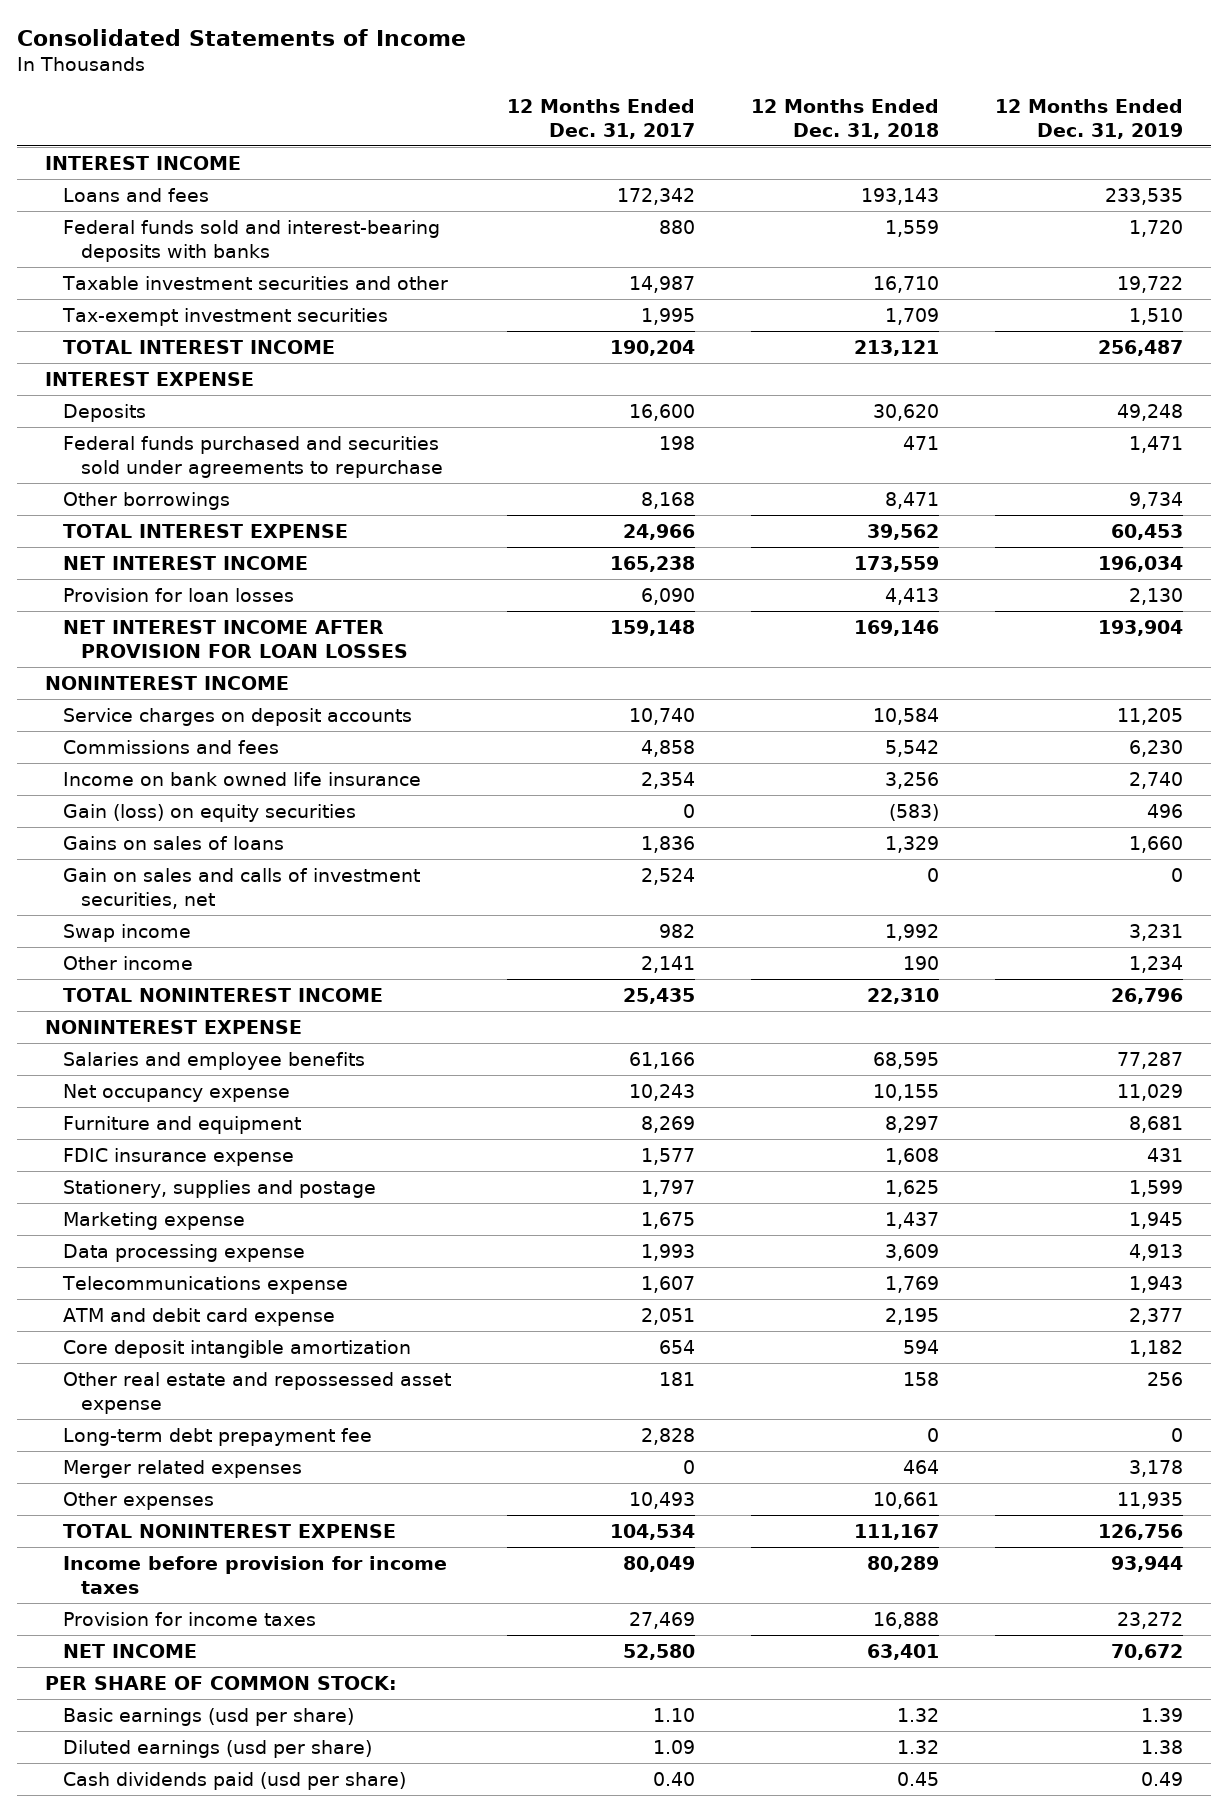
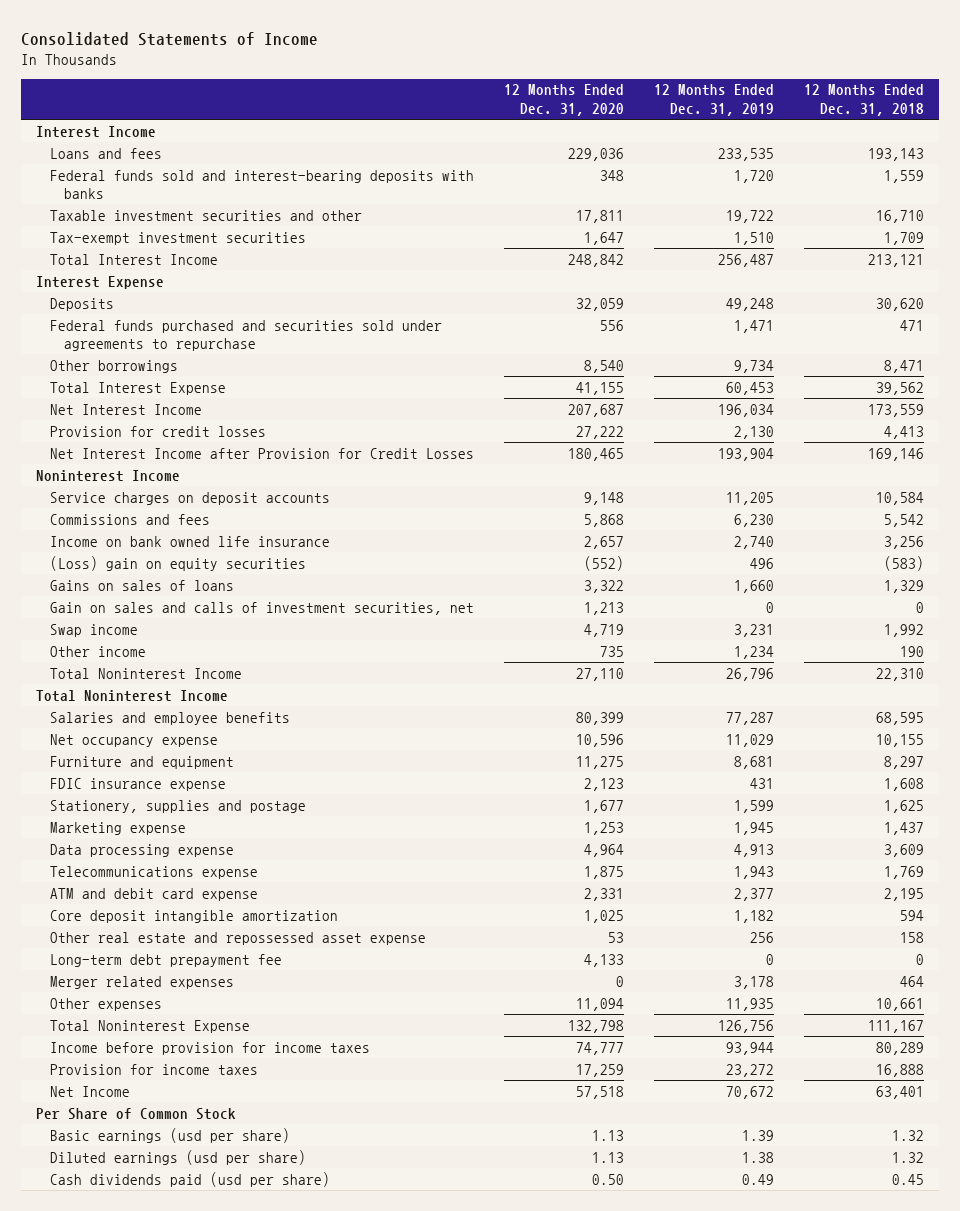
- | 12 Months Ended Dec. 31, 2017 | 12 Months Ended Dec. 31, 2018 | 12 Months Ended Dec. 31, 2019
+ | 12 Months Ended Dec. 31, 2020 | 12 Months Ended Dec. 31, 2019 | 12 Months Ended Dec. 31, 2018
- INTEREST INCOME
+ Interest Income
- TOTAL INTEREST INCOME | 190,204 | 213,121 | 256,487
- INTEREST EXPENSE
+ Total Interest Income | 248,842 | 256,487 | 213,121
+ Interest Expense
- TOTAL INTEREST EXPENSE | 24,966 | 39,562 | 60,453
- NET INTEREST INCOME | 165,238 | 173,559 | 196,034
- Provision for loan losses | 6,090 | 4,413 | 2,130
- NET INTEREST INCOME AFTER PROVISION FOR LOAN LOSSES | 159,148 | 169,146 | 193,904
- NONINTEREST INCOME
+ Total Interest Expense | 41,155 | 60,453 | 39,562
+ Net Interest Income | 207,687 | 196,034 | 173,559
+ Provision for credit losses | 27,222 | 2,130 | 4,413
+ Net Interest Income after Provision for Credit Losses | 180,465 | 193,904 | 169,146
+ Noninterest Income
- Gain (loss) on equity securities | 0 | (583) | 496
+ (Loss) gain on equity securities | (552) | 496 | (583)
- TOTAL NONINTEREST INCOME | 25,435 | 22,310 | 26,796
- NONINTEREST EXPENSE
+ Total Noninterest Income | 27,110 | 26,796 | 22,310
+ Total Noninterest Income
- TOTAL NONINTEREST EXPENSE | 104,534 | 111,167 | 126,756
+ Total Noninterest Expense | 132,798 | 126,756 | 111,167
- NET INCOME | 52,580 | 63,401 | 70,672
- PER SHARE OF COMMON STOCK:
+ Net Income | 57,518 | 70,672 | 63,401
+ Per Share of Common Stock

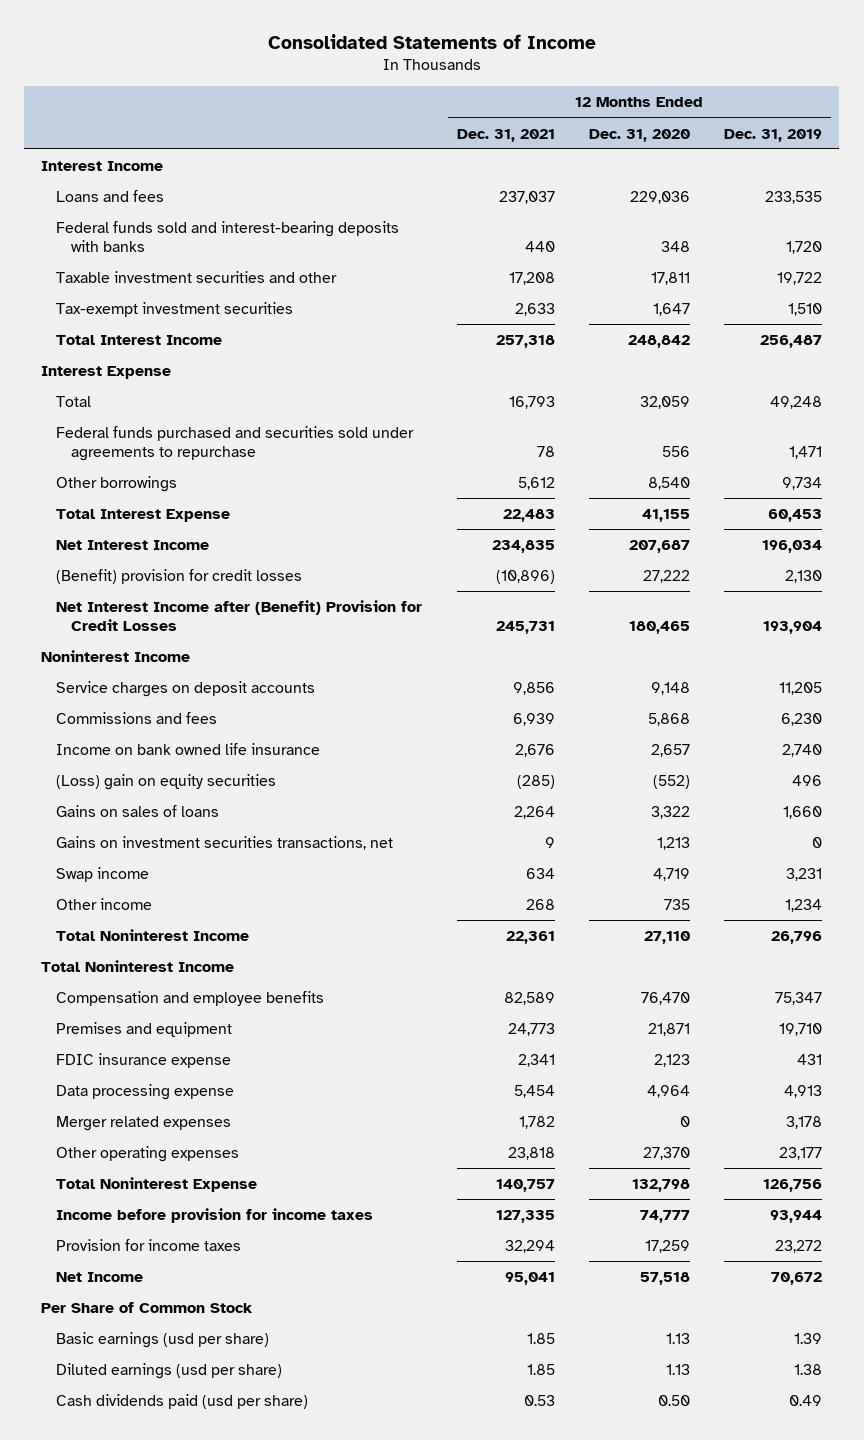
- | 12 Months Ended Dec. 31, 2020 | 12 Months Ended Dec. 31, 2019 | 12 Months Ended Dec. 31, 2018
+ | 12 Months Ended Dec. 31, 2021 | 12 Months Ended Dec. 31, 2020 | 12 Months Ended Dec. 31, 2019
- Deposits | 32,059 | 49,248 | 30,620
+ Total | 16,793 | 32,059 | 49,248
- Provision for credit losses | 27,222 | 2,130 | 4,413
- Net Interest Income after Provision for Credit Losses | 180,465 | 193,904 | 169,146
+ (Benefit) provision for credit losses | (10,896) | 27,222 | 2,130
+ Net Interest Income after (Benefit) Provision for Credit Losses | 245,731 | 180,465 | 193,904
- Gain on sales and calls of investment securities, net | 1,213 | 0 | 0
+ Gains on investment securities transactions, net | 9 | 1,213 | 0
- Salaries and employee benefits | 80,399 | 77,287 | 68,595
- Net occupancy expense | 10,596 | 11,029 | 10,155
- Furniture and equipment | 11,275 | 8,681 | 8,297
+ Compensation and employee benefits | 82,589 | 76,470 | 75,347
+ Premises and equipment | 24,773 | 21,871 | 19,710
- Stationery, supplies and postage | 1,677 | 1,599 | 1,625
- Marketing expense | 1,253 | 1,945 | 1,437
- Telecommunications expense | 1,875 | 1,943 | 1,769
- ATM and debit card expense | 2,331 | 2,377 | 2,195
- Core deposit intangible amortization | 1,025 | 1,182 | 594
- Other real estate and repossessed asset expense | 53 | 256 | 158
- Long-term debt prepayment fee | 4,133 | 0 | 0
- Other expenses | 11,094 | 11,935 | 10,661
+ Other operating expenses | 23,818 | 27,370 | 23,177

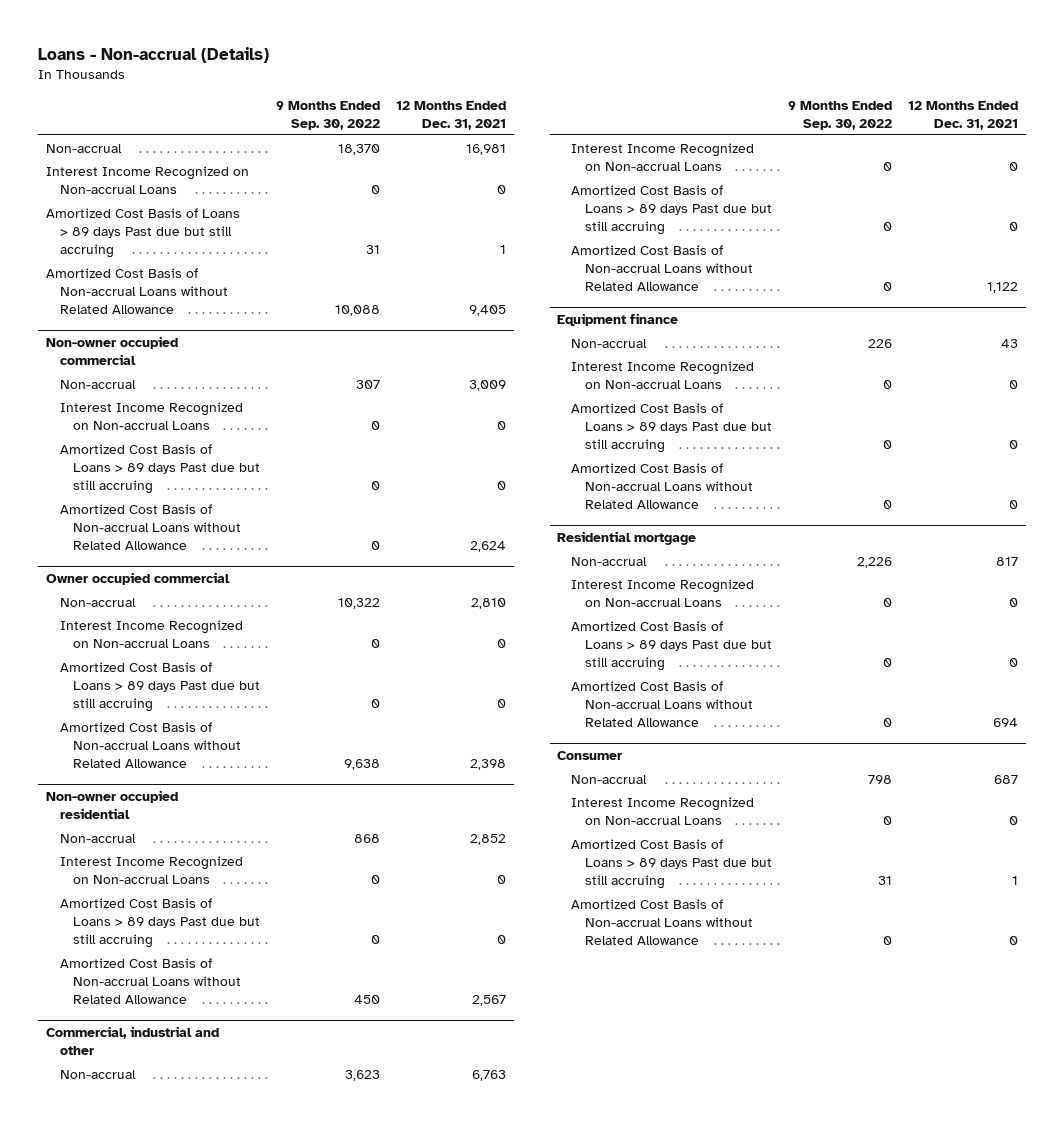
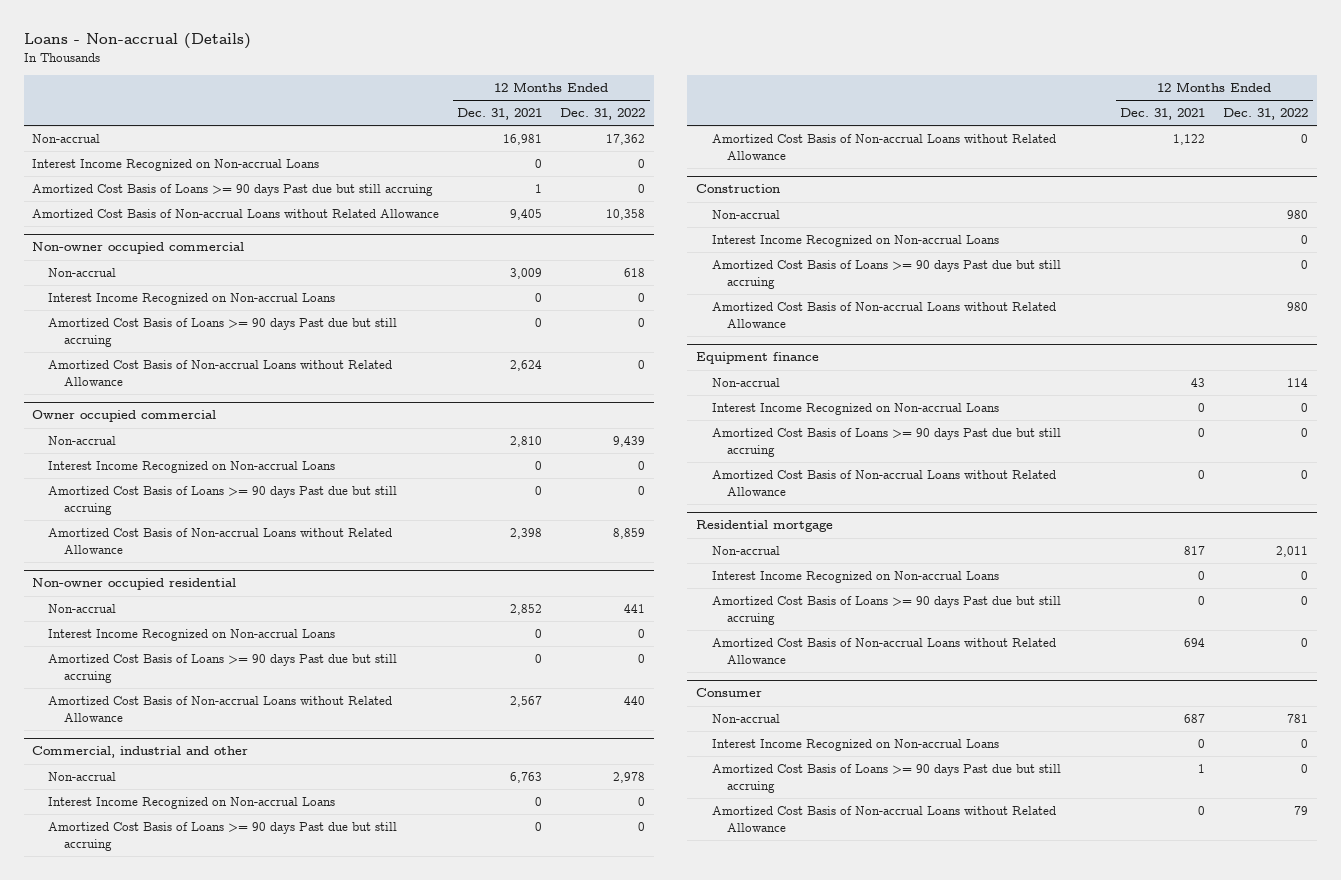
- | 9 Months Ended Sep. 30, 2022 | 12 Months Ended Dec. 31, 2021
+ | 12 Months Ended Dec. 31, 2021 | 12 Months Ended Dec. 31, 2022
- Amortized Cost Basis of Loans > 89 days Past due but still accruing | 31 | 1
+ Amortized Cost Basis of Loans >= 90 days Past due but still accruing | 1 | 0
@ Non-owner occupied commercial
- Amortized Cost Basis of Loans > 89 days Past due but still accruing | 0 | 0
+ Amortized Cost Basis of Loans >= 90 days Past due but still accruing | 0 | 0
@ Owner occupied commercial
- Amortized Cost Basis of Loans > 89 days Past due but still accruing | 0 | 0
+ Amortized Cost Basis of Loans >= 90 days Past due but still accruing | 0 | 0
@ Non-owner occupied residential
- Amortized Cost Basis of Loans > 89 days Past due but still accruing | 0 | 0
+ Amortized Cost Basis of Loans >= 90 days Past due but still accruing | 0 | 0
@ Commercial, industrial and other
- Amortized Cost Basis of Loans > 89 days Past due but still accruing | 0 | 0
+ Amortized Cost Basis of Loans >= 90 days Past due but still accruing | 0 | 0
+ Construction
+ Non-accrual | | 980
+ Interest Income Recognized on Non-accrual Loans | | 0
+ Amortized Cost Basis of Loans >= 90 days Past due but still accruing | | 0
+ Amortized Cost Basis of Non-accrual Loans without Related Allowance | | 980
@ Equipment finance
- Amortized Cost Basis of Loans > 89 days Past due but still accruing | 0 | 0
+ Amortized Cost Basis of Loans >= 90 days Past due but still accruing | 0 | 0
@ Residential mortgage
- Amortized Cost Basis of Loans > 89 days Past due but still accruing | 0 | 0
+ Amortized Cost Basis of Loans >= 90 days Past due but still accruing | 0 | 0
@ Consumer
- Amortized Cost Basis of Loans > 89 days Past due but still accruing | 31 | 1
+ Amortized Cost Basis of Loans >= 90 days Past due but still accruing | 1 | 0

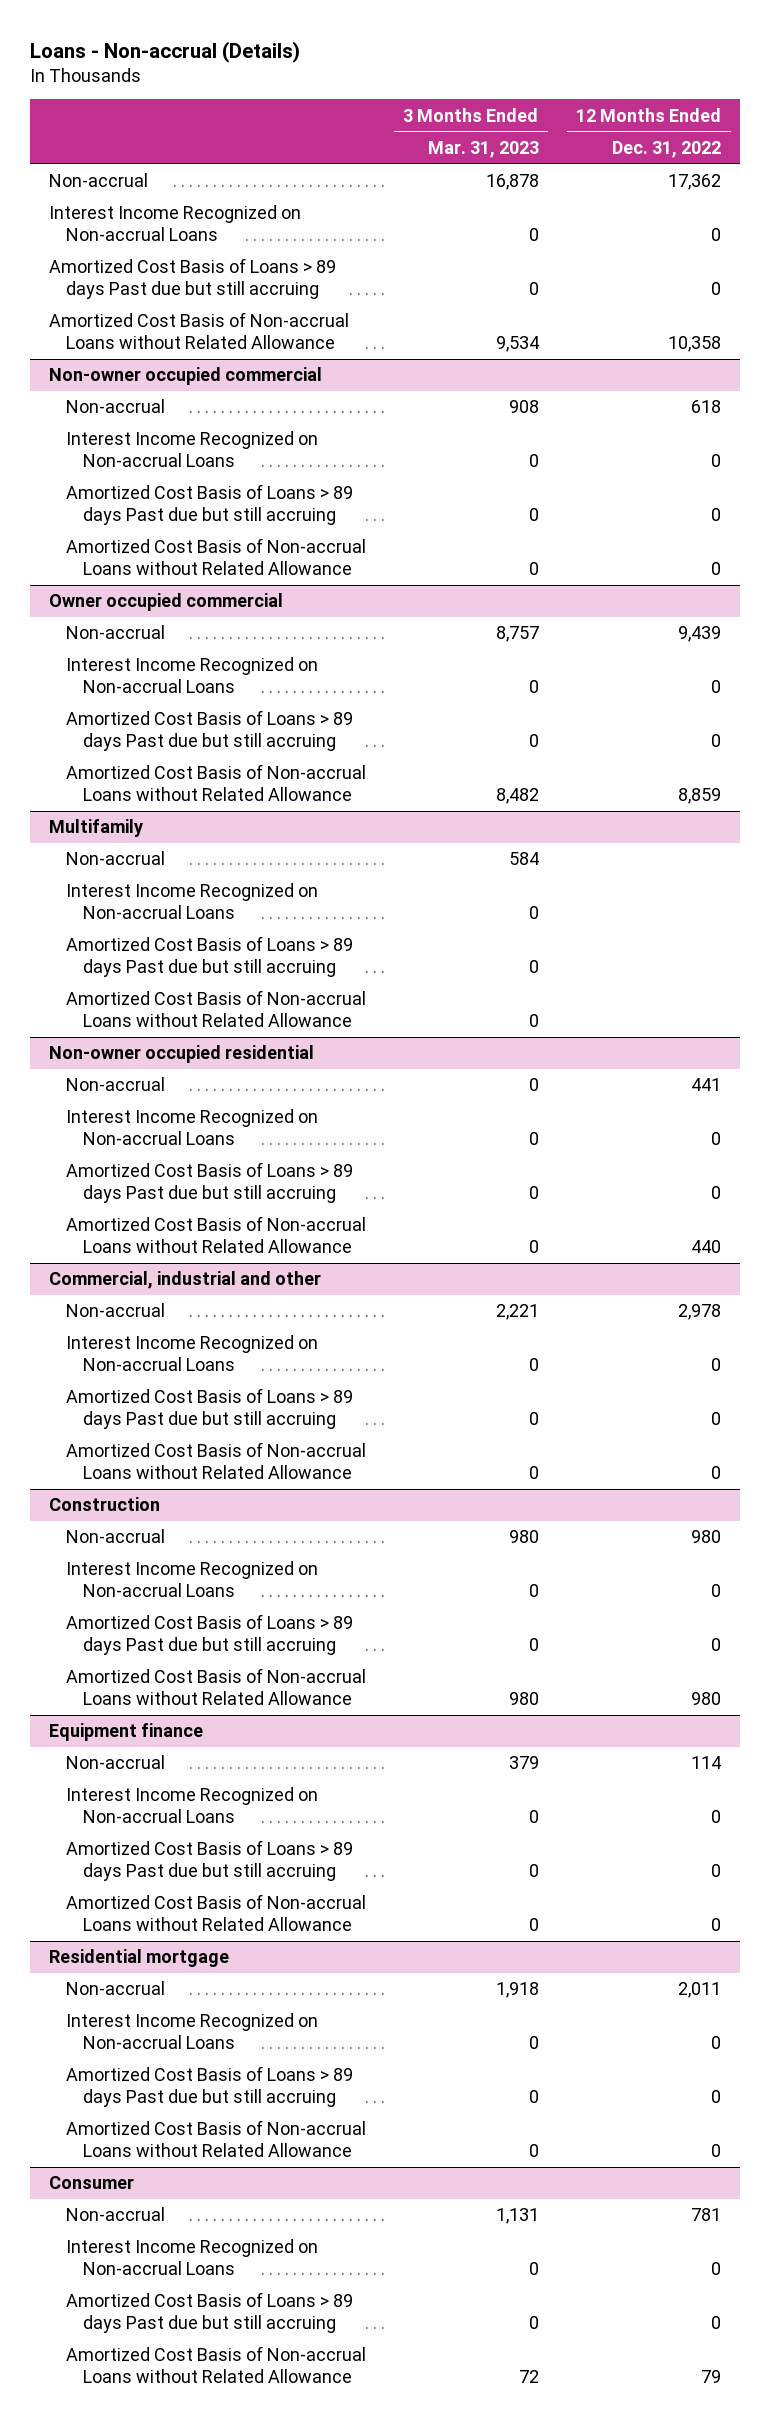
- | 12 Months Ended Dec. 31, 2021 | 12 Months Ended Dec. 31, 2022
+ | 3 Months Ended Mar. 31, 2023 | 12 Months Ended Dec. 31, 2022
- Amortized Cost Basis of Loans >= 90 days Past due but still accruing | 1 | 0
+ Amortized Cost Basis of Loans > 89 days Past due but still accruing | 0 | 0
@ Non-owner occupied commercial
- Amortized Cost Basis of Loans >= 90 days Past due but still accruing | 0 | 0
+ Amortized Cost Basis of Loans > 89 days Past due but still accruing | 0 | 0
@ Owner occupied commercial
- Amortized Cost Basis of Loans >= 90 days Past due but still accruing | 0 | 0
+ Amortized Cost Basis of Loans > 89 days Past due but still accruing | 0 | 0
+ Multifamily
+ Non-accrual | 584 |
+ Interest Income Recognized on Non-accrual Loans | 0 |
+ Amortized Cost Basis of Loans > 89 days Past due but still accruing | 0 |
+ Amortized Cost Basis of Non-accrual Loans without Related Allowance | 0 |
@ Non-owner occupied residential
- Amortized Cost Basis of Loans >= 90 days Past due but still accruing | 0 | 0
+ Amortized Cost Basis of Loans > 89 days Past due but still accruing | 0 | 0
@ Commercial, industrial and other
- Amortized Cost Basis of Loans >= 90 days Past due but still accruing | 0 | 0
+ Amortized Cost Basis of Loans > 89 days Past due but still accruing | 0 | 0
@ Construction
- Amortized Cost Basis of Loans >= 90 days Past due but still accruing | | 0
+ Amortized Cost Basis of Loans > 89 days Past due but still accruing | 0 | 0
@ Equipment finance
- Amortized Cost Basis of Loans >= 90 days Past due but still accruing | 0 | 0
+ Amortized Cost Basis of Loans > 89 days Past due but still accruing | 0 | 0
@ Residential mortgage
- Amortized Cost Basis of Loans >= 90 days Past due but still accruing | 0 | 0
+ Amortized Cost Basis of Loans > 89 days Past due but still accruing | 0 | 0
@ Consumer
- Amortized Cost Basis of Loans >= 90 days Past due but still accruing | 1 | 0
+ Amortized Cost Basis of Loans > 89 days Past due but still accruing | 0 | 0

